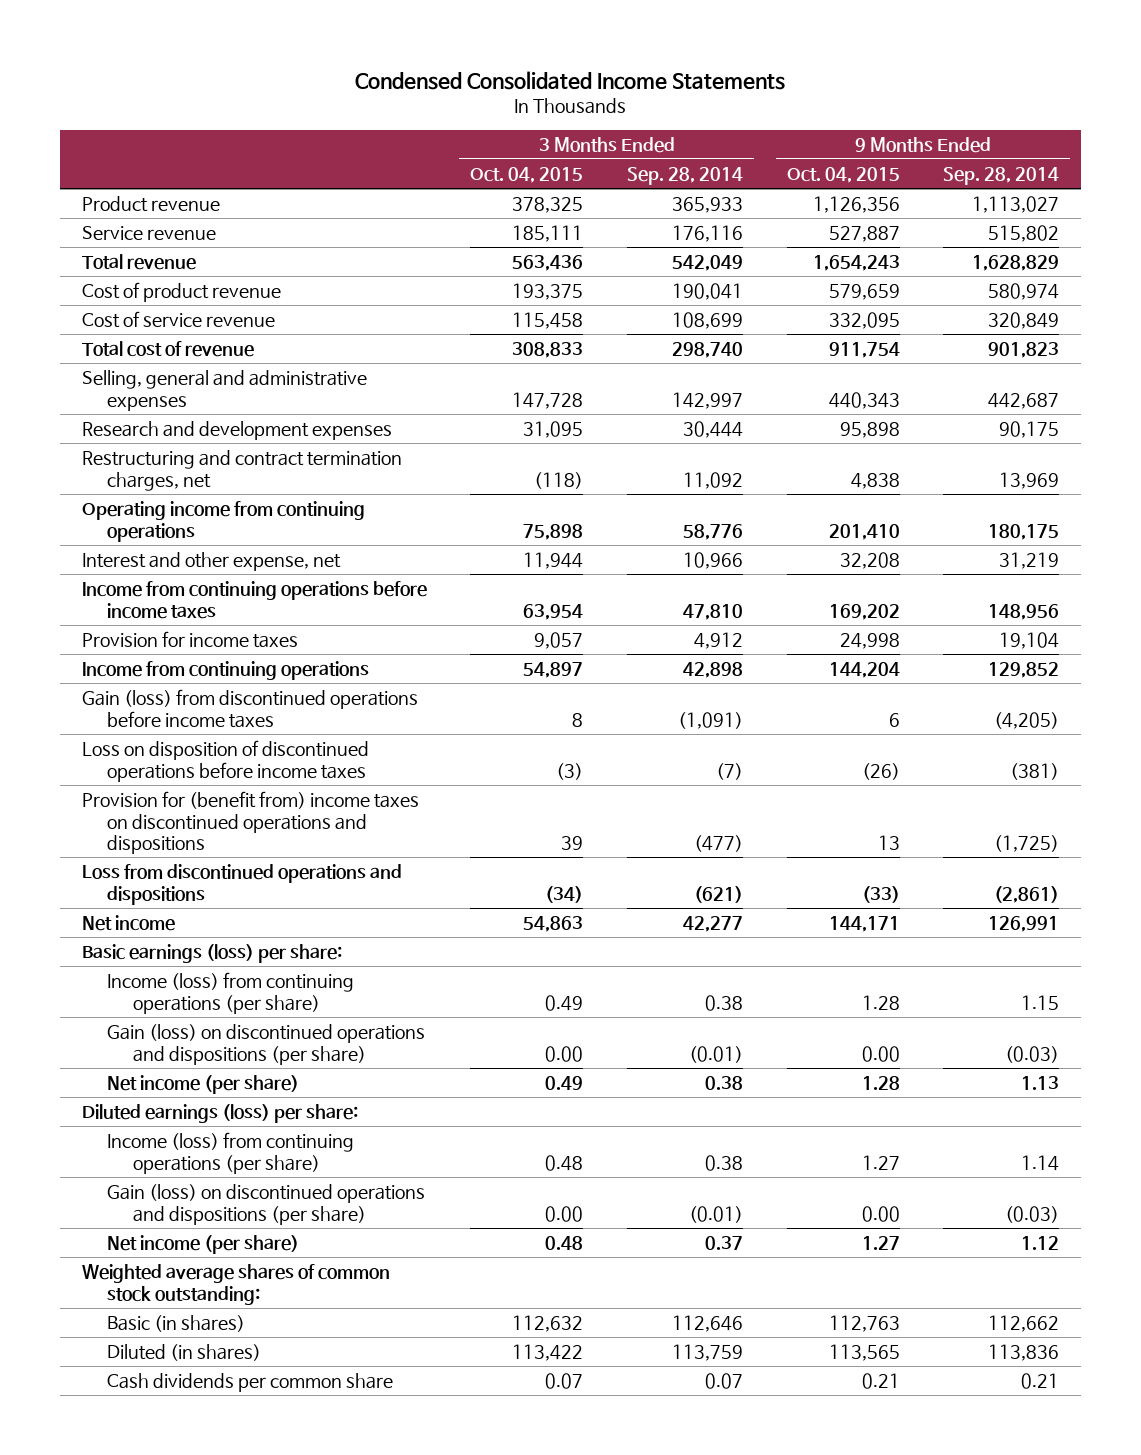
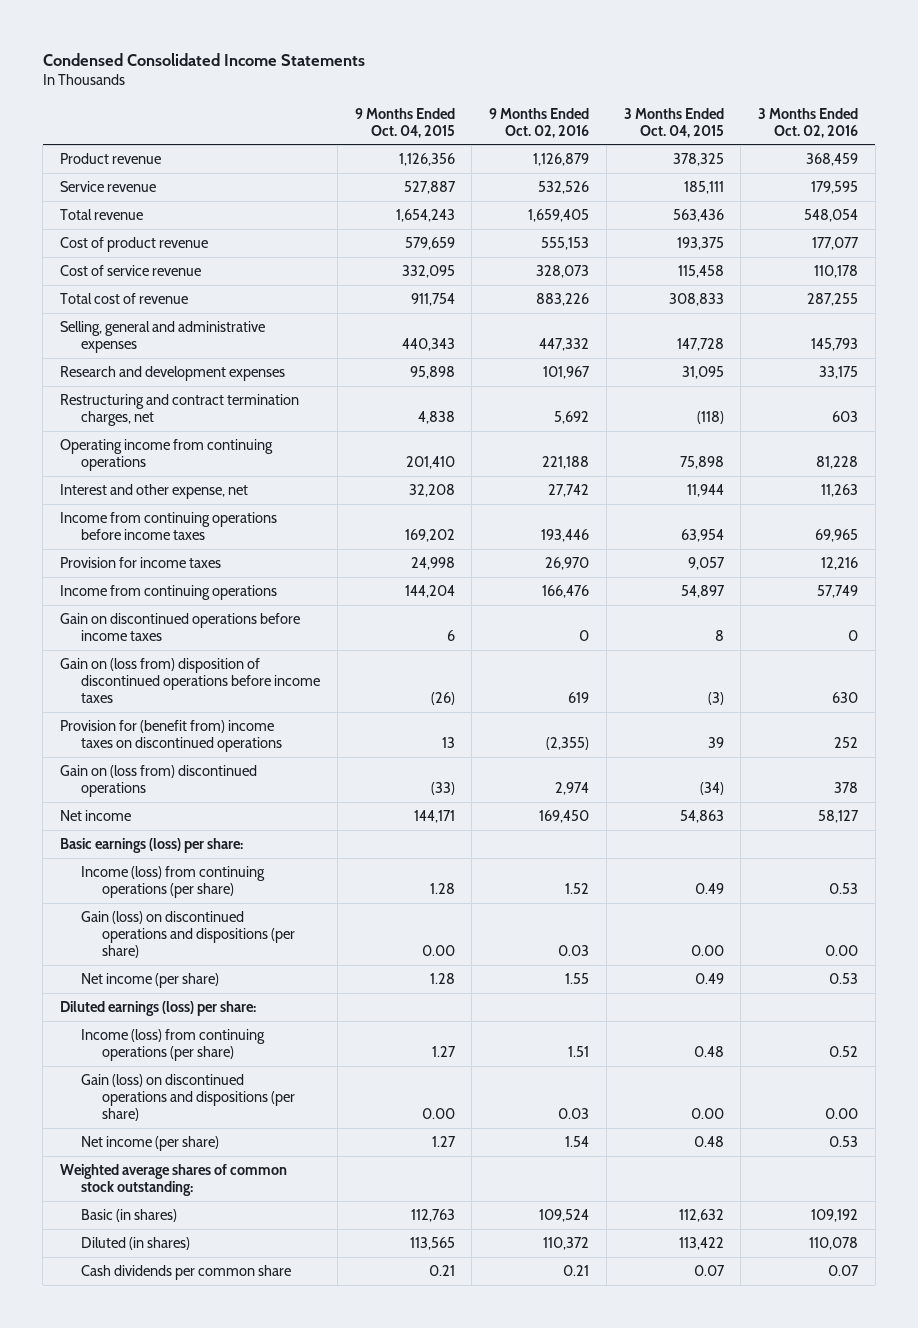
- | 3 Months Ended Oct. 04, 2015 | 3 Months Ended Sep. 28, 2014 | 9 Months Ended Oct. 04, 2015 | 9 Months Ended Sep. 28, 2014
+ | 9 Months Ended Oct. 04, 2015 | 9 Months Ended Oct. 02, 2016 | 3 Months Ended Oct. 04, 2015 | 3 Months Ended Oct. 02, 2016
- Gain (loss) from discontinued operations before income taxes | 8 | (1,091) | 6 | (4,205)
- Loss on disposition of discontinued operations before income taxes | (3) | (7) | (26) | (381)
- Provision for (benefit from) income taxes on discontinued operations and dispositions | 39 | (477) | 13 | (1,725)
- Loss from discontinued operations and dispositions | (34) | (621) | (33) | (2,861)
+ Gain on discontinued operations before income taxes | 6 | 0 | 8 | 0
+ Gain on (loss from) disposition of discontinued operations before income taxes | (26) | 619 | (3) | 630
+ Provision for (benefit from) income taxes on discontinued operations | 13 | (2,355) | 39 | 252
+ Gain on (loss from) discontinued operations | (33) | 2,974 | (34) | 378

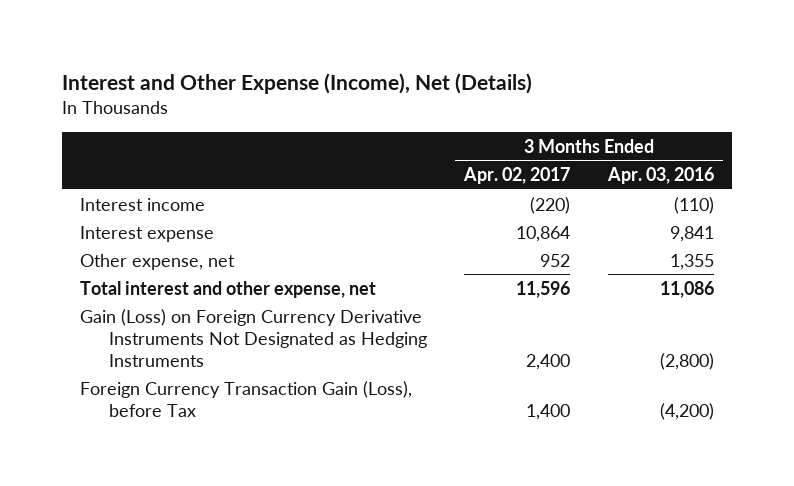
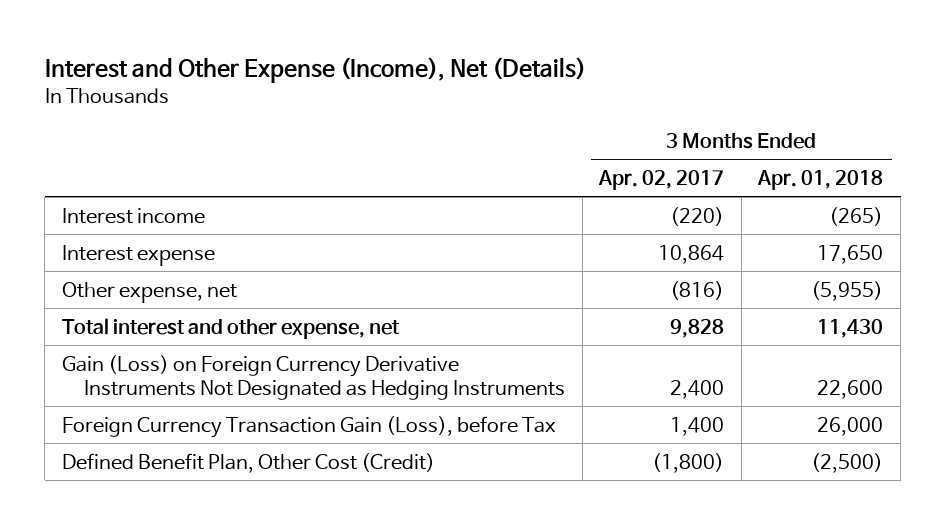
- | 3 Months Ended Apr. 02, 2017 | 3 Months Ended Apr. 03, 2016
+ | 3 Months Ended Apr. 02, 2017 | 3 Months Ended Apr. 01, 2018
- Other expense, net | 952 | 1,355
- Total interest and other expense, net | 11,596 | 11,086
+ Other expense, net | (816) | (5,955)
+ Total interest and other expense, net | 9,828 | 11,430
+ Defined Benefit Plan, Other Cost (Credit) | (1,800) | (2,500)

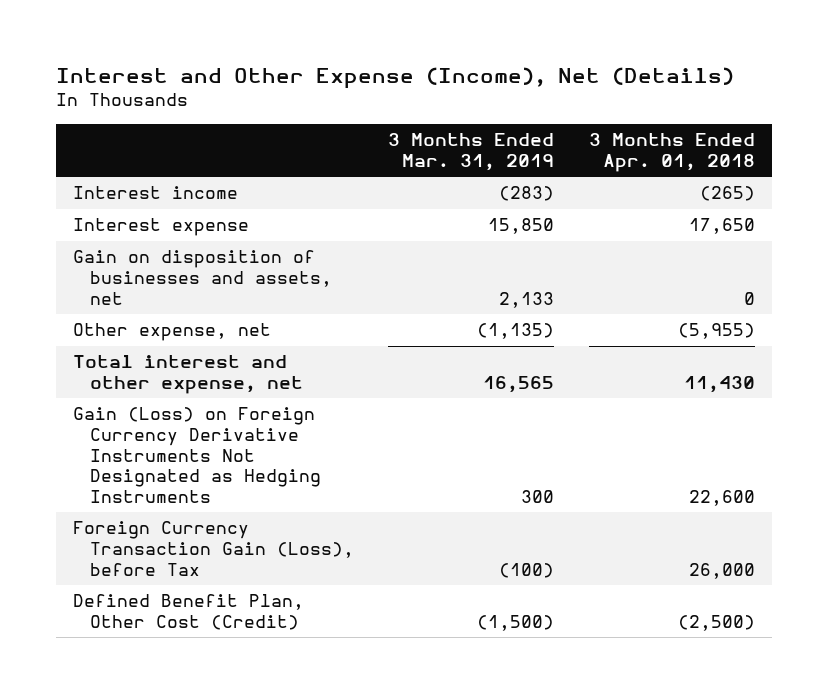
- | 3 Months Ended Apr. 02, 2017 | 3 Months Ended Apr. 01, 2018
+ | 3 Months Ended Mar. 31, 2019 | 3 Months Ended Apr. 01, 2018
+ Gain on disposition of businesses and assets, net | 2,133 | 0

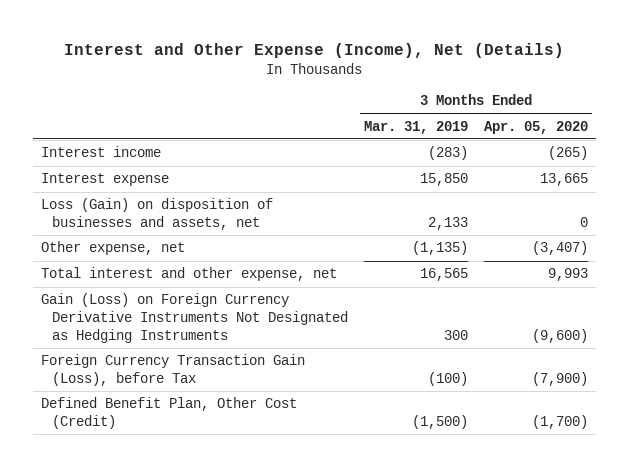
- | 3 Months Ended Mar. 31, 2019 | 3 Months Ended Apr. 01, 2018
+ | 3 Months Ended Mar. 31, 2019 | 3 Months Ended Apr. 05, 2020
- Gain on disposition of businesses and assets, net | 2,133 | 0
+ Loss (Gain) on disposition of businesses and assets, net | 2,133 | 0

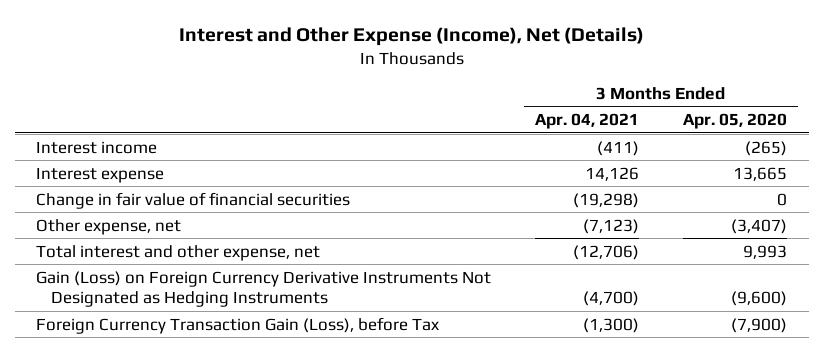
- | 3 Months Ended Mar. 31, 2019 | 3 Months Ended Apr. 05, 2020
+ | 3 Months Ended Apr. 04, 2021 | 3 Months Ended Apr. 05, 2020
- Loss (Gain) on disposition of businesses and assets, net | 2,133 | 0
+ Change in fair value of financial securities | (19,298) | 0
- Defined Benefit Plan, Other Cost (Credit) | (1,500) | (1,700)

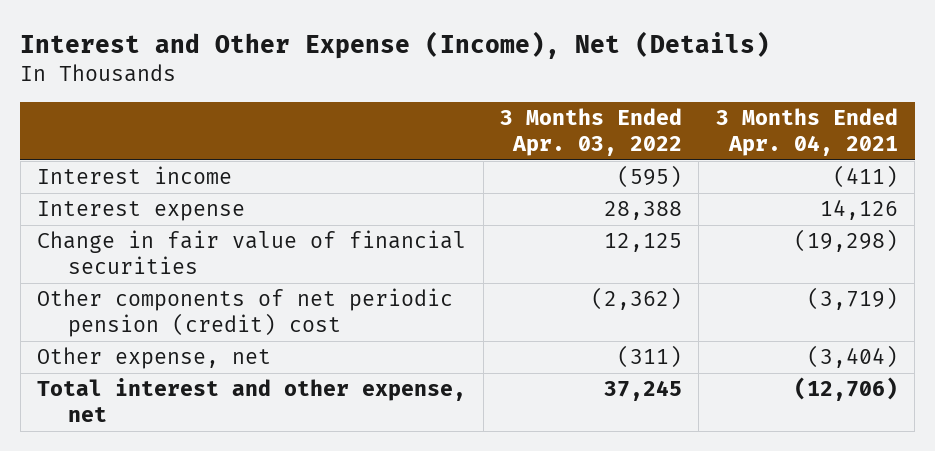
- | 3 Months Ended Apr. 04, 2021 | 3 Months Ended Apr. 05, 2020
+ | 3 Months Ended Apr. 03, 2022 | 3 Months Ended Apr. 04, 2021
- Other expense, net | (7,123) | (3,407)
+ Other components of net periodic pension (credit) cost | (2,362) | (3,719)
+ Other expense, net | (311) | (3,404)
- Gain (Loss) on Foreign Currency Derivative Instruments Not Designated as Hedging Instruments | (4,700) | (9,600)
- Foreign Currency Transaction Gain (Loss), before Tax | (1,300) | (7,900)

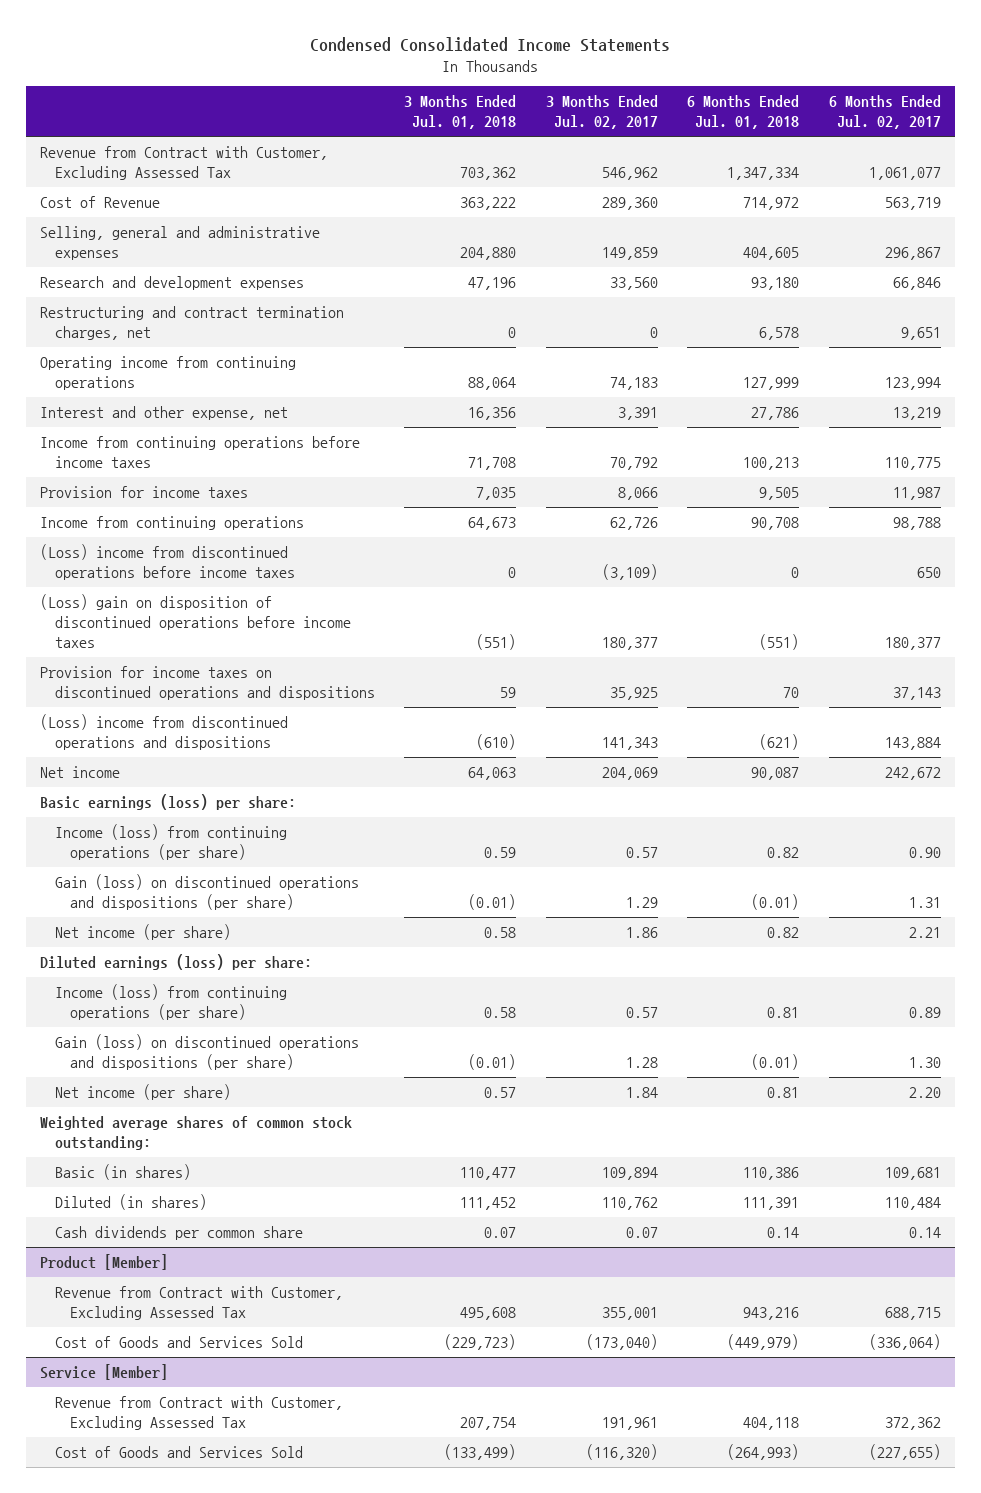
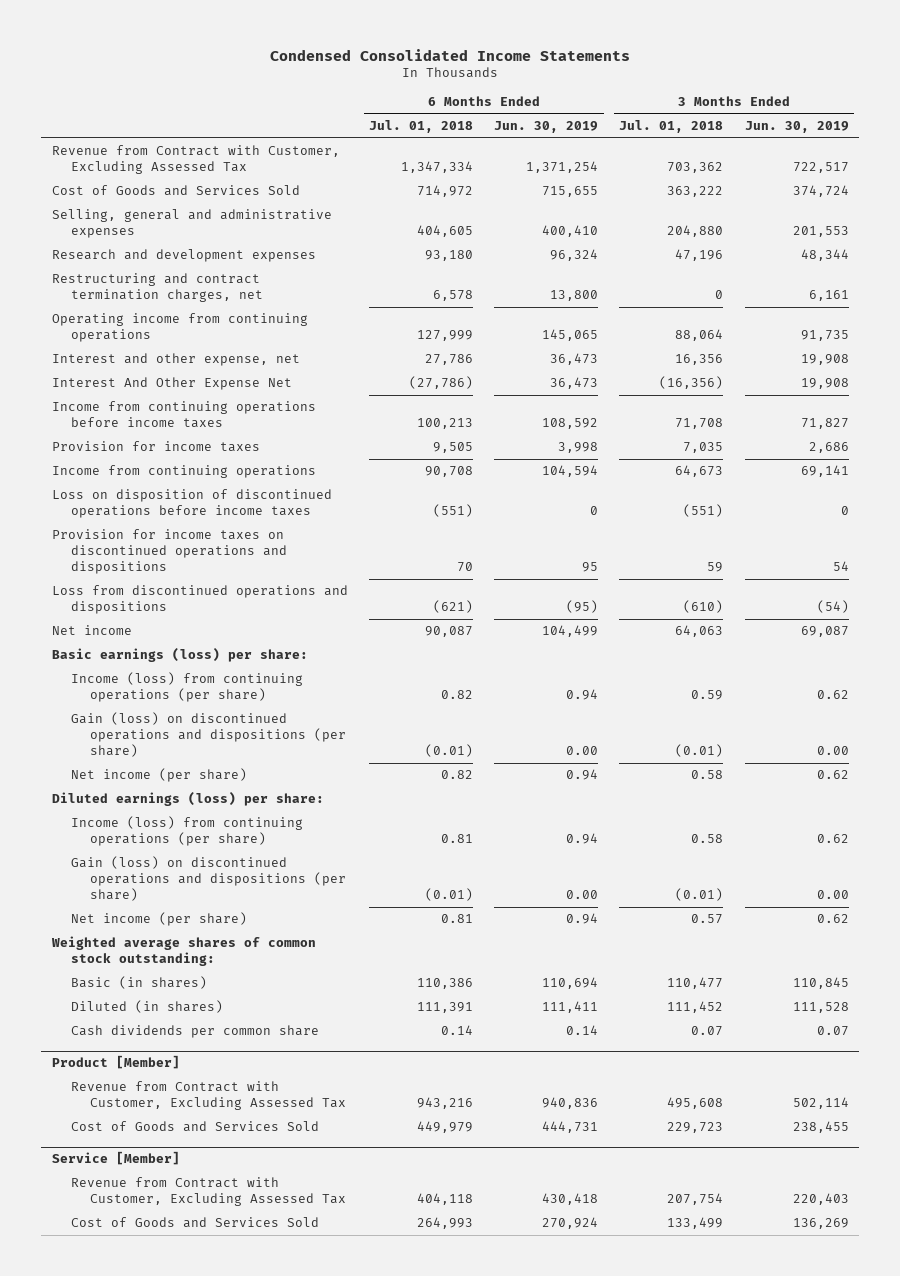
- | 3 Months Ended Jul. 01, 2018 | 3 Months Ended Jul. 02, 2017 | 6 Months Ended Jul. 01, 2018 | 6 Months Ended Jul. 02, 2017
+ | 6 Months Ended Jul. 01, 2018 | 6 Months Ended Jun. 30, 2019 | 3 Months Ended Jul. 01, 2018 | 3 Months Ended Jun. 30, 2019
- Cost of Revenue | 363,222 | 289,360 | 714,972 | 563,719
+ Cost of Goods and Services Sold | 714,972 | 715,655 | 363,222 | 374,724
+ Interest And Other Expense Net | (27,786) | 36,473 | (16,356) | 19,908
- (Loss) income from discontinued operations before income taxes | 0 | (3,109) | 0 | 650
- (Loss) gain on disposition of discontinued operations before income taxes | (551) | 180,377 | (551) | 180,377
+ Loss on disposition of discontinued operations before income taxes | (551) | 0 | (551) | 0
- (Loss) income from discontinued operations and dispositions | (610) | 141,343 | (621) | 143,884
+ Loss from discontinued operations and dispositions | (621) | (95) | (610) | (54)
@ Product [Member]
- Cost of Goods and Services Sold | (229,723) | (173,040) | (449,979) | (336,064)
+ Cost of Goods and Services Sold | 449,979 | 444,731 | 229,723 | 238,455
@ Service [Member]
- Cost of Goods and Services Sold | (133,499) | (116,320) | (264,993) | (227,655)
+ Cost of Goods and Services Sold | 264,993 | 270,924 | 133,499 | 136,269

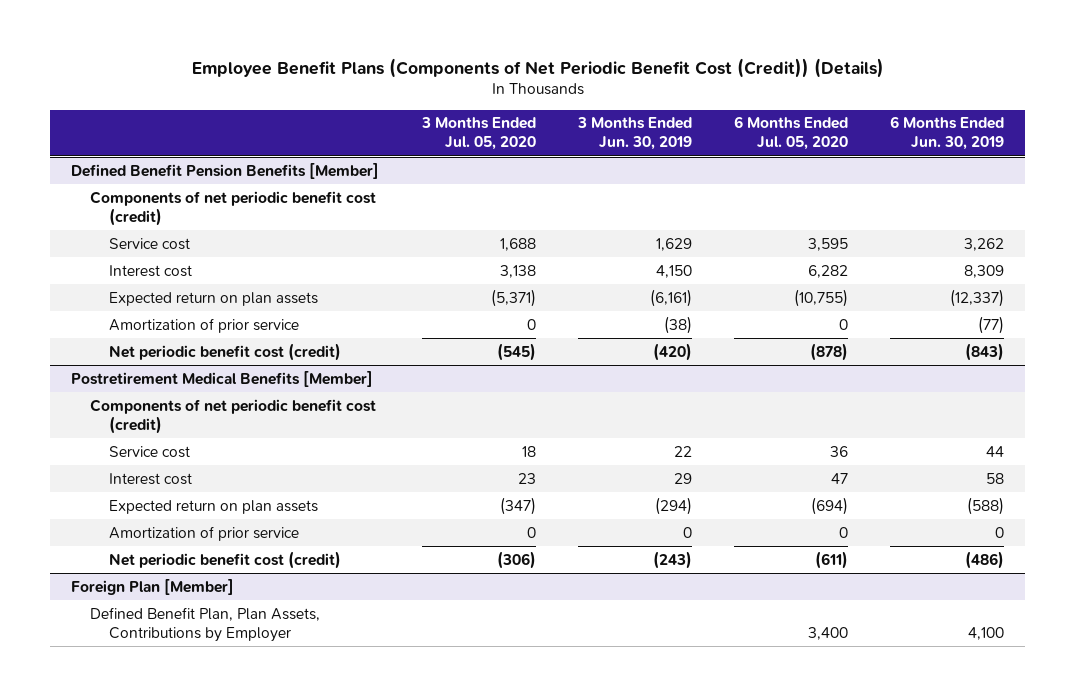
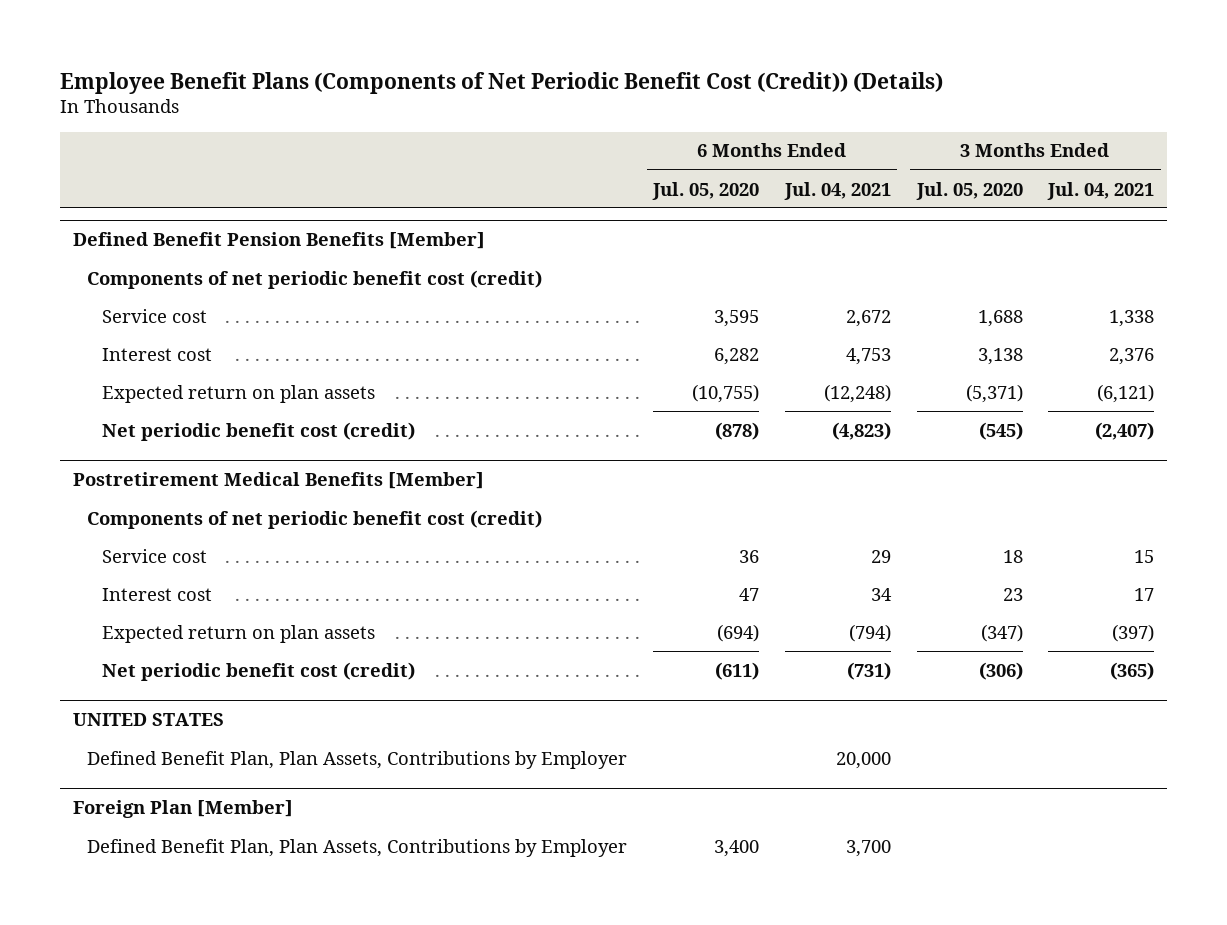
- | 3 Months Ended Jul. 05, 2020 | 3 Months Ended Jun. 30, 2019 | 6 Months Ended Jul. 05, 2020 | 6 Months Ended Jun. 30, 2019
+ | 6 Months Ended Jul. 05, 2020 | 6 Months Ended Jul. 04, 2021 | 3 Months Ended Jul. 05, 2020 | 3 Months Ended Jul. 04, 2021
@ Defined Benefit Pension Benefits [Member]
- Amortization of prior service | 0 | (38) | 0 | (77)
@ Postretirement Medical Benefits [Member]
- Amortization of prior service | 0 | 0 | 0 | 0
+ UNITED STATES
+ Defined Benefit Plan, Plan Assets, Contributions by Employer | | 20,000 | |

